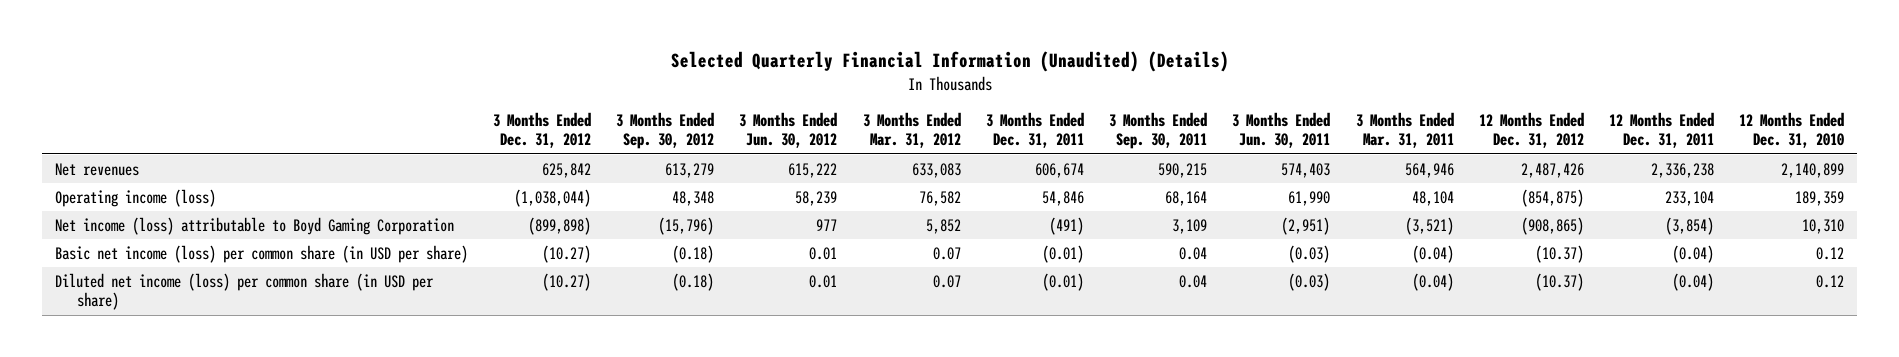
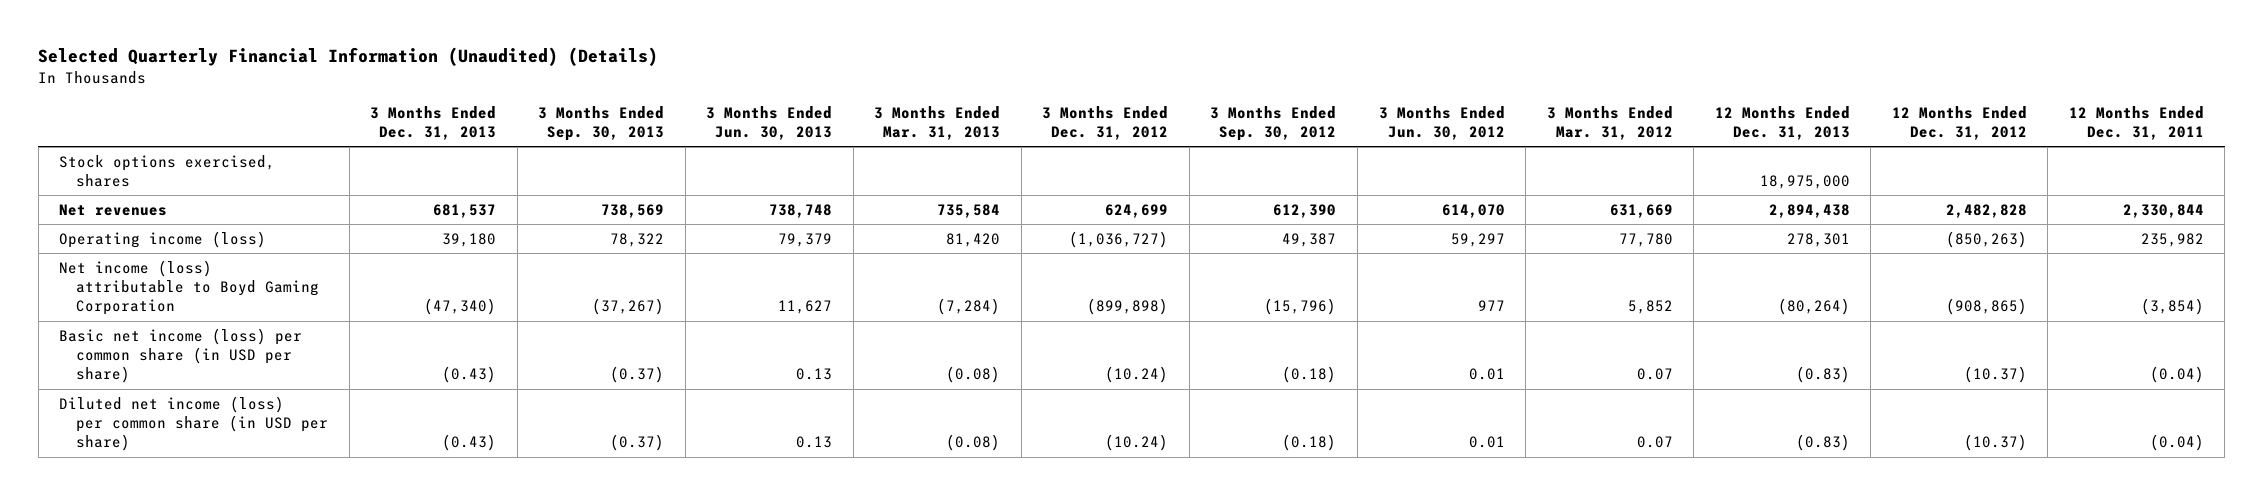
- | 3 Months Ended Dec. 31, 2012 | 3 Months Ended Sep. 30, 2012 | 3 Months Ended Jun. 30, 2012 | 3 Months Ended Mar. 31, 2012 | 3 Months Ended Dec. 31, 2011 | 3 Months Ended Sep. 30, 2011 | 3 Months Ended Jun. 30, 2011 | 3 Months Ended Mar. 31, 2011 | 12 Months Ended Dec. 31, 2012 | 12 Months Ended Dec. 31, 2011 | 12 Months Ended Dec. 31, 2010
+ | 3 Months Ended Dec. 31, 2013 | 3 Months Ended Sep. 30, 2013 | 3 Months Ended Jun. 30, 2013 | 3 Months Ended Mar. 31, 2013 | 3 Months Ended Dec. 31, 2012 | 3 Months Ended Sep. 30, 2012 | 3 Months Ended Jun. 30, 2012 | 3 Months Ended Mar. 31, 2012 | 12 Months Ended Dec. 31, 2013 | 12 Months Ended Dec. 31, 2012 | 12 Months Ended Dec. 31, 2011
- Net revenues | 625,842 | 613,279 | 615,222 | 633,083 | 606,674 | 590,215 | 574,403 | 564,946 | 2,487,426 | 2,336,238 | 2,140,899
- Operating income (loss) | (1,038,044) | 48,348 | 58,239 | 76,582 | 54,846 | 68,164 | 61,990 | 48,104 | (854,875) | 233,104 | 189,359
+ Stock options exercised, shares | | | | | | | | | 18,975,000 | |
+ Net revenues | 681,537 | 738,569 | 738,748 | 735,584 | 624,699 | 612,390 | 614,070 | 631,669 | 2,894,438 | 2,482,828 | 2,330,844
+ Operating income (loss) | 39,180 | 78,322 | 79,379 | 81,420 | (1,036,727) | 49,387 | 59,297 | 77,780 | 278,301 | (850,263) | 235,982
- Basic net income (loss) per common share (in USD per share) | (10.27) | (0.18) | 0.01 | 0.07 | (0.01) | 0.04 | (0.03) | (0.04) | (10.37) | (0.04) | 0.12
- Diluted net income (loss) per common share (in USD per share) | (10.27) | (0.18) | 0.01 | 0.07 | (0.01) | 0.04 | (0.03) | (0.04) | (10.37) | (0.04) | 0.12
+ Basic net income (loss) per common share (in USD per share) | (0.43) | (0.37) | 0.13 | (0.08) | (10.24) | (0.18) | 0.01 | 0.07 | (0.83) | (10.37) | (0.04)
+ Diluted net income (loss) per common share (in USD per share) | (0.43) | (0.37) | 0.13 | (0.08) | (10.24) | (0.18) | 0.01 | 0.07 | (0.83) | (10.37) | (0.04)

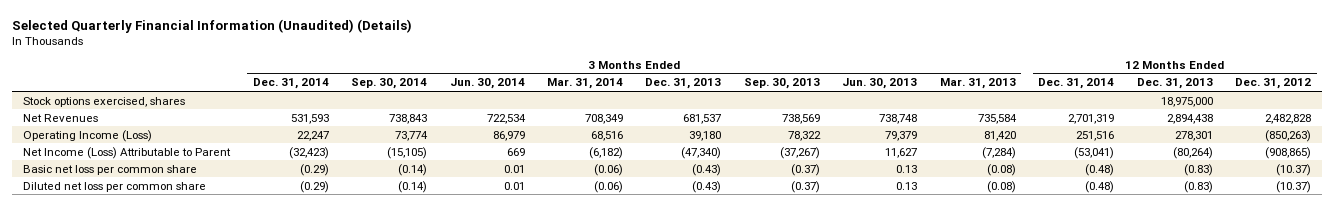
- | 3 Months Ended Dec. 31, 2013 | 3 Months Ended Sep. 30, 2013 | 3 Months Ended Jun. 30, 2013 | 3 Months Ended Mar. 31, 2013 | 3 Months Ended Dec. 31, 2012 | 3 Months Ended Sep. 30, 2012 | 3 Months Ended Jun. 30, 2012 | 3 Months Ended Mar. 31, 2012 | 12 Months Ended Dec. 31, 2013 | 12 Months Ended Dec. 31, 2012 | 12 Months Ended Dec. 31, 2011
+ | 3 Months Ended Dec. 31, 2014 | 3 Months Ended Sep. 30, 2014 | 3 Months Ended Jun. 30, 2014 | 3 Months Ended Mar. 31, 2014 | 3 Months Ended Dec. 31, 2013 | 3 Months Ended Sep. 30, 2013 | 3 Months Ended Jun. 30, 2013 | 3 Months Ended Mar. 31, 2013 | 12 Months Ended Dec. 31, 2014 | 12 Months Ended Dec. 31, 2013 | 12 Months Ended Dec. 31, 2012
- Net revenues | 681,537 | 738,569 | 738,748 | 735,584 | 624,699 | 612,390 | 614,070 | 631,669 | 2,894,438 | 2,482,828 | 2,330,844
- Operating income (loss) | 39,180 | 78,322 | 79,379 | 81,420 | (1,036,727) | 49,387 | 59,297 | 77,780 | 278,301 | (850,263) | 235,982
- Net income (loss) attributable to Boyd Gaming Corporation | (47,340) | (37,267) | 11,627 | (7,284) | (899,898) | (15,796) | 977 | 5,852 | (80,264) | (908,865) | (3,854)
- Basic net income (loss) per common share (in USD per share) | (0.43) | (0.37) | 0.13 | (0.08) | (10.24) | (0.18) | 0.01 | 0.07 | (0.83) | (10.37) | (0.04)
- Diluted net income (loss) per common share (in USD per share) | (0.43) | (0.37) | 0.13 | (0.08) | (10.24) | (0.18) | 0.01 | 0.07 | (0.83) | (10.37) | (0.04)
+ Net Revenues | 531,593 | 738,843 | 722,534 | 708,349 | 681,537 | 738,569 | 738,748 | 735,584 | 2,701,319 | 2,894,438 | 2,482,828
+ Operating Income (Loss) | 22,247 | 73,774 | 86,979 | 68,516 | 39,180 | 78,322 | 79,379 | 81,420 | 251,516 | 278,301 | (850,263)
+ Net Income (Loss) Attributable to Parent | (32,423) | (15,105) | 669 | (6,182) | (47,340) | (37,267) | 11,627 | (7,284) | (53,041) | (80,264) | (908,865)
+ Basic net loss per common share | (0.29) | (0.14) | 0.01 | (0.06) | (0.43) | (0.37) | 0.13 | (0.08) | (0.48) | (0.83) | (10.37)
+ Diluted net loss per common share | (0.29) | (0.14) | 0.01 | (0.06) | (0.43) | (0.37) | 0.13 | (0.08) | (0.48) | (0.83) | (10.37)

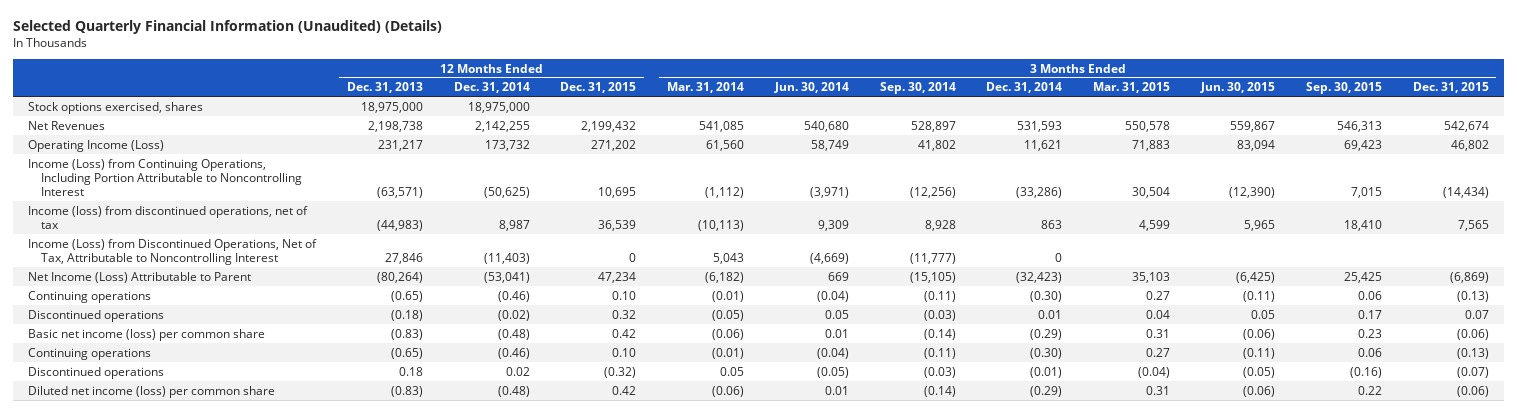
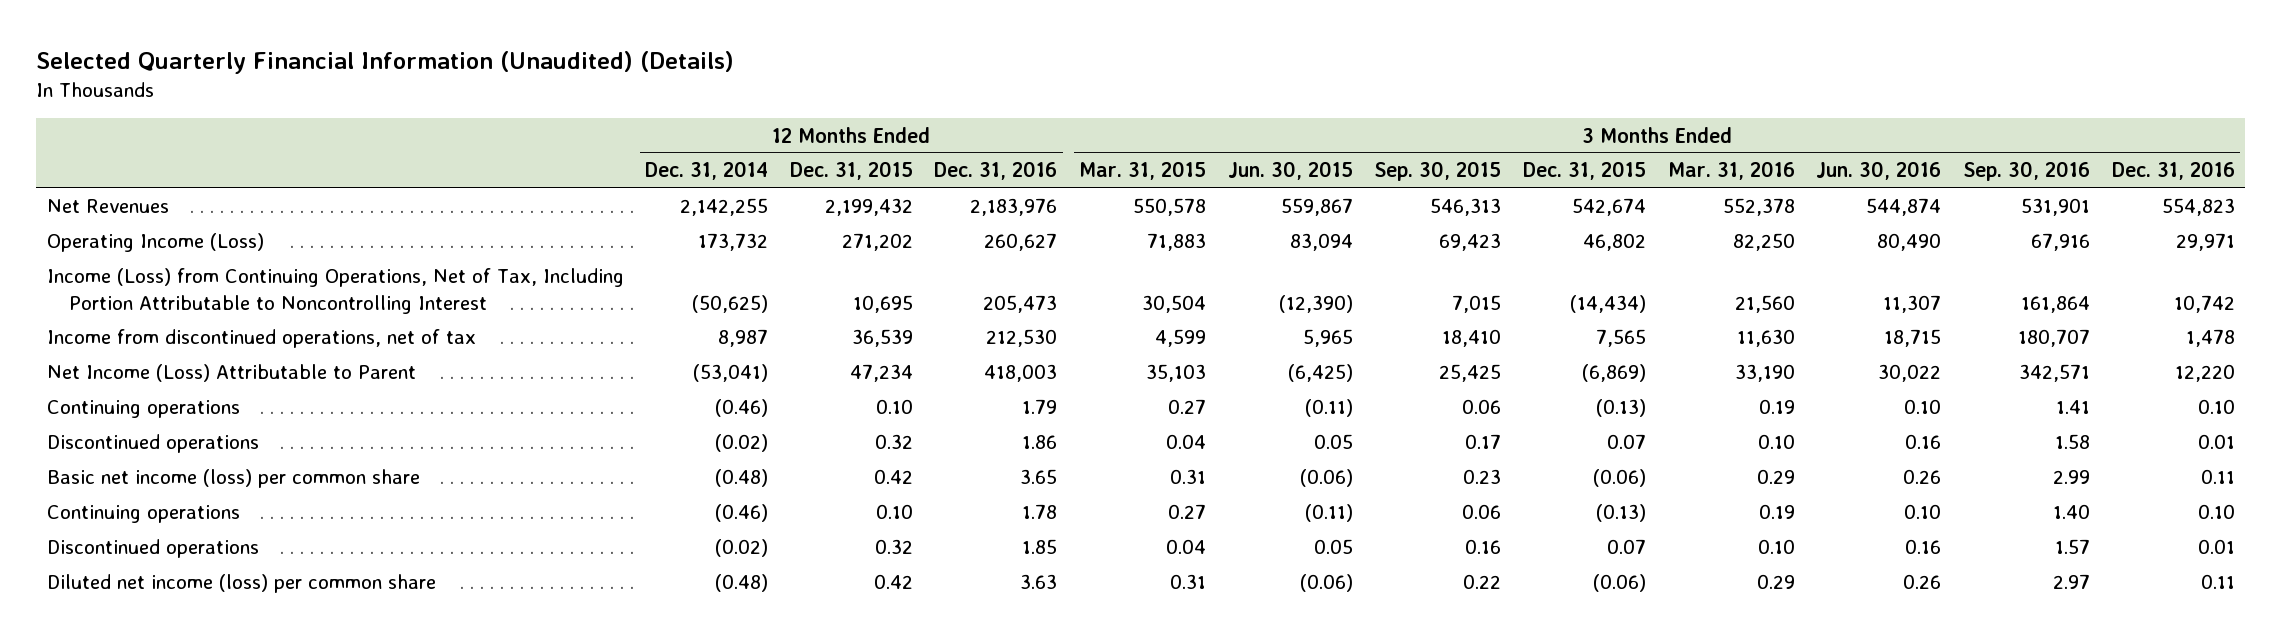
- | 12 Months Ended Dec. 31, 2013 | 12 Months Ended Dec. 31, 2014 | 12 Months Ended Dec. 31, 2015 | 3 Months Ended Mar. 31, 2014 | 3 Months Ended Jun. 30, 2014 | 3 Months Ended Sep. 30, 2014 | 3 Months Ended Dec. 31, 2014 | 3 Months Ended Mar. 31, 2015 | 3 Months Ended Jun. 30, 2015 | 3 Months Ended Sep. 30, 2015 | 3 Months Ended Dec. 31, 2015
+ | 12 Months Ended Dec. 31, 2014 | 12 Months Ended Dec. 31, 2015 | 12 Months Ended Dec. 31, 2016 | 3 Months Ended Mar. 31, 2015 | 3 Months Ended Jun. 30, 2015 | 3 Months Ended Sep. 30, 2015 | 3 Months Ended Dec. 31, 2015 | 3 Months Ended Mar. 31, 2016 | 3 Months Ended Jun. 30, 2016 | 3 Months Ended Sep. 30, 2016 | 3 Months Ended Dec. 31, 2016
- Stock options exercised, shares | 18,975,000 | 18,975,000 | | | | | | | | |
- Income (Loss) from Continuing Operations, Including Portion Attributable to Noncontrolling Interest | (63,571) | (50,625) | 10,695 | (1,112) | (3,971) | (12,256) | (33,286) | 30,504 | (12,390) | 7,015 | (14,434)
- Income (loss) from discontinued operations, net of tax | (44,983) | 8,987 | 36,539 | (10,113) | 9,309 | 8,928 | 863 | 4,599 | 5,965 | 18,410 | 7,565
- Income (Loss) from Discontinued Operations, Net of Tax, Attributable to Noncontrolling Interest | 27,846 | (11,403) | 0 | 5,043 | (4,669) | (11,777) | 0 | | | |
+ Income (Loss) from Continuing Operations, Net of Tax, Including Portion Attributable to Noncontrolling Interest | (50,625) | 10,695 | 205,473 | 30,504 | (12,390) | 7,015 | (14,434) | 21,560 | 11,307 | 161,864 | 10,742
+ Income from discontinued operations, net of tax | 8,987 | 36,539 | 212,530 | 4,599 | 5,965 | 18,410 | 7,565 | 11,630 | 18,715 | 180,707 | 1,478
- Discontinued operations | 0.18 | 0.02 | (0.32) | 0.05 | (0.05) | (0.03) | (0.01) | (0.04) | (0.05) | (0.16) | (0.07)
+ Discontinued operations | (0.02) | 0.32 | 1.85 | 0.04 | 0.05 | 0.16 | 0.07 | 0.10 | 0.16 | 1.57 | 0.01

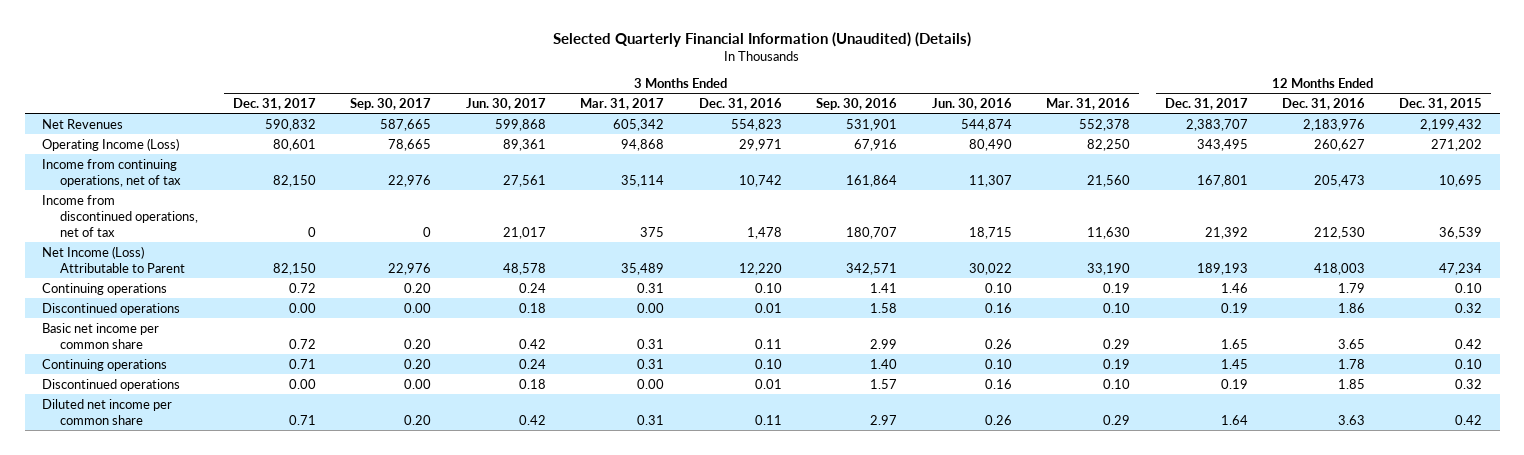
- | 12 Months Ended Dec. 31, 2014 | 12 Months Ended Dec. 31, 2015 | 12 Months Ended Dec. 31, 2016 | 3 Months Ended Mar. 31, 2015 | 3 Months Ended Jun. 30, 2015 | 3 Months Ended Sep. 30, 2015 | 3 Months Ended Dec. 31, 2015 | 3 Months Ended Mar. 31, 2016 | 3 Months Ended Jun. 30, 2016 | 3 Months Ended Sep. 30, 2016 | 3 Months Ended Dec. 31, 2016
+ | 3 Months Ended Dec. 31, 2017 | 3 Months Ended Sep. 30, 2017 | 3 Months Ended Jun. 30, 2017 | 3 Months Ended Mar. 31, 2017 | 3 Months Ended Dec. 31, 2016 | 3 Months Ended Sep. 30, 2016 | 3 Months Ended Jun. 30, 2016 | 3 Months Ended Mar. 31, 2016 | 12 Months Ended Dec. 31, 2017 | 12 Months Ended Dec. 31, 2016 | 12 Months Ended Dec. 31, 2015
- Income (Loss) from Continuing Operations, Net of Tax, Including Portion Attributable to Noncontrolling Interest | (50,625) | 10,695 | 205,473 | 30,504 | (12,390) | 7,015 | (14,434) | 21,560 | 11,307 | 161,864 | 10,742
+ Income from continuing operations, net of tax | 82,150 | 22,976 | 27,561 | 35,114 | 10,742 | 161,864 | 11,307 | 21,560 | 167,801 | 205,473 | 10,695
- Basic net income (loss) per common share | (0.48) | 0.42 | 3.65 | 0.31 | (0.06) | 0.23 | (0.06) | 0.29 | 0.26 | 2.99 | 0.11
+ Basic net income per common share | 0.72 | 0.20 | 0.42 | 0.31 | 0.11 | 2.99 | 0.26 | 0.29 | 1.65 | 3.65 | 0.42
- Diluted net income (loss) per common share | (0.48) | 0.42 | 3.63 | 0.31 | (0.06) | 0.22 | (0.06) | 0.29 | 0.26 | 2.97 | 0.11
+ Diluted net income per common share | 0.71 | 0.20 | 0.42 | 0.31 | 0.11 | 2.97 | 0.26 | 0.29 | 1.64 | 3.63 | 0.42

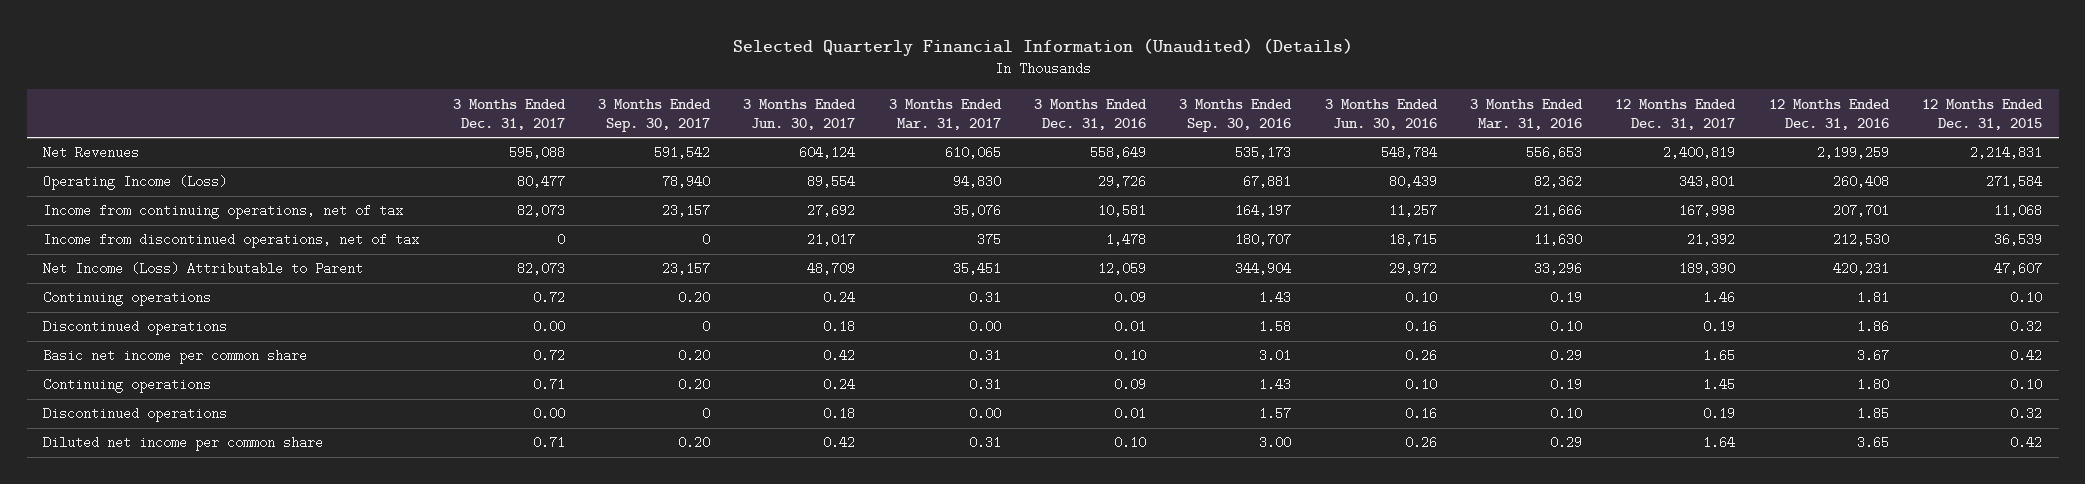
- Net Revenues | 590,832 | 587,665 | 599,868 | 605,342 | 554,823 | 531,901 | 544,874 | 552,378 | 2,383,707 | 2,183,976 | 2,199,432
- Operating Income (Loss) | 80,601 | 78,665 | 89,361 | 94,868 | 29,971 | 67,916 | 80,490 | 82,250 | 343,495 | 260,627 | 271,202
- Income from continuing operations, net of tax | 82,150 | 22,976 | 27,561 | 35,114 | 10,742 | 161,864 | 11,307 | 21,560 | 167,801 | 205,473 | 10,695
+ Net Revenues | 595,088 | 591,542 | 604,124 | 610,065 | 558,649 | 535,173 | 548,784 | 556,653 | 2,400,819 | 2,199,259 | 2,214,831
+ Operating Income (Loss) | 80,477 | 78,940 | 89,554 | 94,830 | 29,726 | 67,881 | 80,439 | 82,362 | 343,801 | 260,408 | 271,584
+ Income from continuing operations, net of tax | 82,073 | 23,157 | 27,692 | 35,076 | 10,581 | 164,197 | 11,257 | 21,666 | 167,998 | 207,701 | 11,068
- Net Income (Loss) Attributable to Parent | 82,150 | 22,976 | 48,578 | 35,489 | 12,220 | 342,571 | 30,022 | 33,190 | 189,193 | 418,003 | 47,234
- Continuing operations | 0.72 | 0.20 | 0.24 | 0.31 | 0.10 | 1.41 | 0.10 | 0.19 | 1.46 | 1.79 | 0.10
- Discontinued operations | 0.00 | 0.00 | 0.18 | 0.00 | 0.01 | 1.58 | 0.16 | 0.10 | 0.19 | 1.86 | 0.32
- Basic net income per common share | 0.72 | 0.20 | 0.42 | 0.31 | 0.11 | 2.99 | 0.26 | 0.29 | 1.65 | 3.65 | 0.42
- Continuing operations | 0.71 | 0.20 | 0.24 | 0.31 | 0.10 | 1.40 | 0.10 | 0.19 | 1.45 | 1.78 | 0.10
- Discontinued operations | 0.00 | 0.00 | 0.18 | 0.00 | 0.01 | 1.57 | 0.16 | 0.10 | 0.19 | 1.85 | 0.32
- Diluted net income per common share | 0.71 | 0.20 | 0.42 | 0.31 | 0.11 | 2.97 | 0.26 | 0.29 | 1.64 | 3.63 | 0.42
+ Net Income (Loss) Attributable to Parent | 82,073 | 23,157 | 48,709 | 35,451 | 12,059 | 344,904 | 29,972 | 33,296 | 189,390 | 420,231 | 47,607
+ Continuing operations | 0.72 | 0.20 | 0.24 | 0.31 | 0.09 | 1.43 | 0.10 | 0.19 | 1.46 | 1.81 | 0.10
+ Discontinued operations | 0.00 | 0 | 0.18 | 0.00 | 0.01 | 1.58 | 0.16 | 0.10 | 0.19 | 1.86 | 0.32
+ Basic net income per common share | 0.72 | 0.20 | 0.42 | 0.31 | 0.10 | 3.01 | 0.26 | 0.29 | 1.65 | 3.67 | 0.42
+ Continuing operations | 0.71 | 0.20 | 0.24 | 0.31 | 0.09 | 1.43 | 0.10 | 0.19 | 1.45 | 1.80 | 0.10
+ Discontinued operations | 0.00 | 0 | 0.18 | 0.00 | 0.01 | 1.57 | 0.16 | 0.10 | 0.19 | 1.85 | 0.32
+ Diluted net income per common share | 0.71 | 0.20 | 0.42 | 0.31 | 0.10 | 3.00 | 0.26 | 0.29 | 1.64 | 3.65 | 0.42

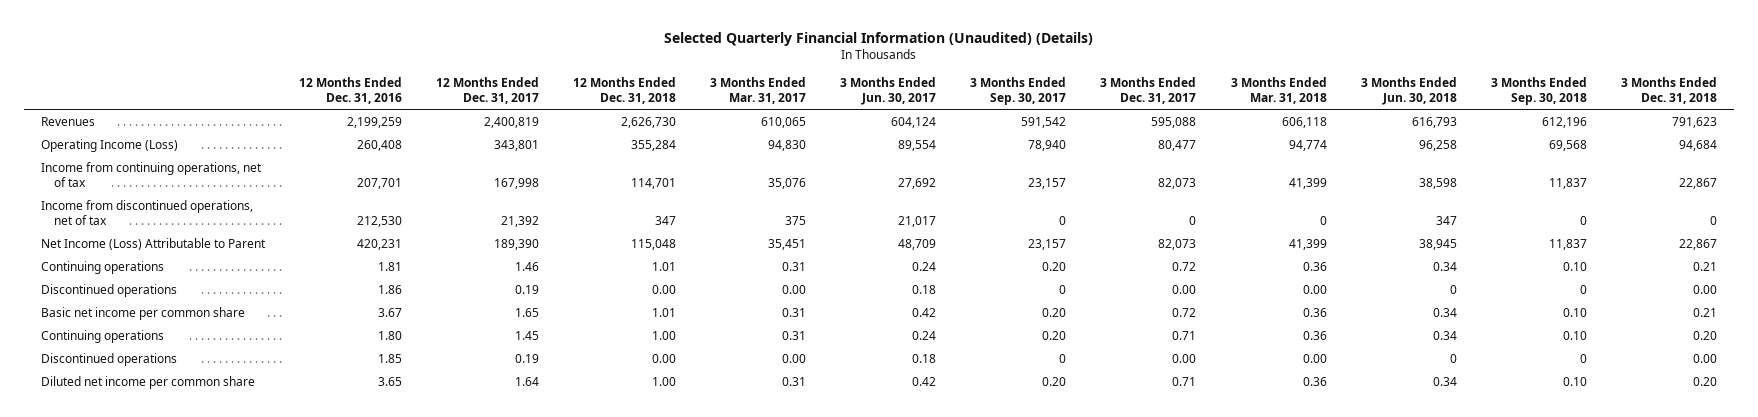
- | 3 Months Ended Dec. 31, 2017 | 3 Months Ended Sep. 30, 2017 | 3 Months Ended Jun. 30, 2017 | 3 Months Ended Mar. 31, 2017 | 3 Months Ended Dec. 31, 2016 | 3 Months Ended Sep. 30, 2016 | 3 Months Ended Jun. 30, 2016 | 3 Months Ended Mar. 31, 2016 | 12 Months Ended Dec. 31, 2017 | 12 Months Ended Dec. 31, 2016 | 12 Months Ended Dec. 31, 2015
+ | 12 Months Ended Dec. 31, 2016 | 12 Months Ended Dec. 31, 2017 | 12 Months Ended Dec. 31, 2018 | 3 Months Ended Mar. 31, 2017 | 3 Months Ended Jun. 30, 2017 | 3 Months Ended Sep. 30, 2017 | 3 Months Ended Dec. 31, 2017 | 3 Months Ended Mar. 31, 2018 | 3 Months Ended Jun. 30, 2018 | 3 Months Ended Sep. 30, 2018 | 3 Months Ended Dec. 31, 2018
- Net Revenues | 595,088 | 591,542 | 604,124 | 610,065 | 558,649 | 535,173 | 548,784 | 556,653 | 2,400,819 | 2,199,259 | 2,214,831
+ Revenues | 2,199,259 | 2,400,819 | 2,626,730 | 610,065 | 604,124 | 591,542 | 595,088 | 606,118 | 616,793 | 612,196 | 791,623

